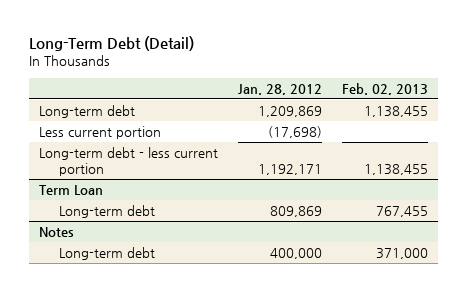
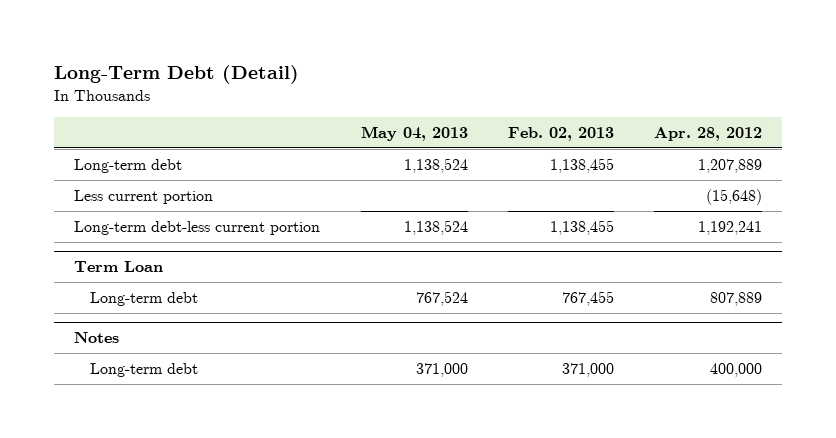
- | Jan. 28, 2012 | Feb. 02, 2013
+ | May 04, 2013 | Feb. 02, 2013 | Apr. 28, 2012
- Long-term debt - less current portion | 1,192,171 | 1,138,455
+ Long-term debt-less current portion | 1,138,524 | 1,138,455 | 1,192,241

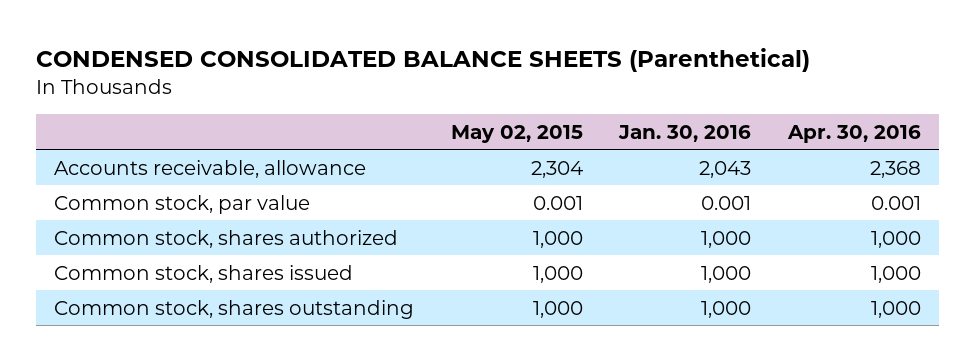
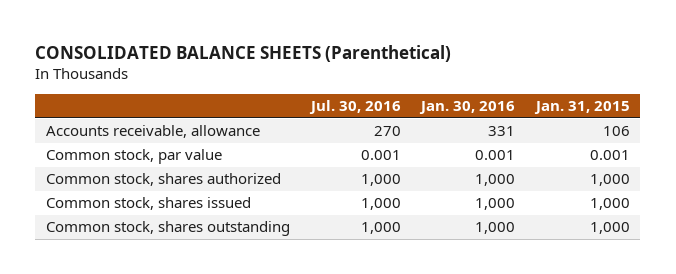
- CONDENSED CONSOLIDATED BALANCE SHEETS (Parenthetical)
+ CONSOLIDATED BALANCE SHEETS (Parenthetical)
- | May 02, 2015 | Jan. 30, 2016 | Apr. 30, 2016
+ | Jul. 30, 2016 | Jan. 30, 2016 | Jan. 31, 2015
- Accounts receivable, allowance | 2,304 | 2,043 | 2,368
+ Accounts receivable, allowance | 270 | 331 | 106

